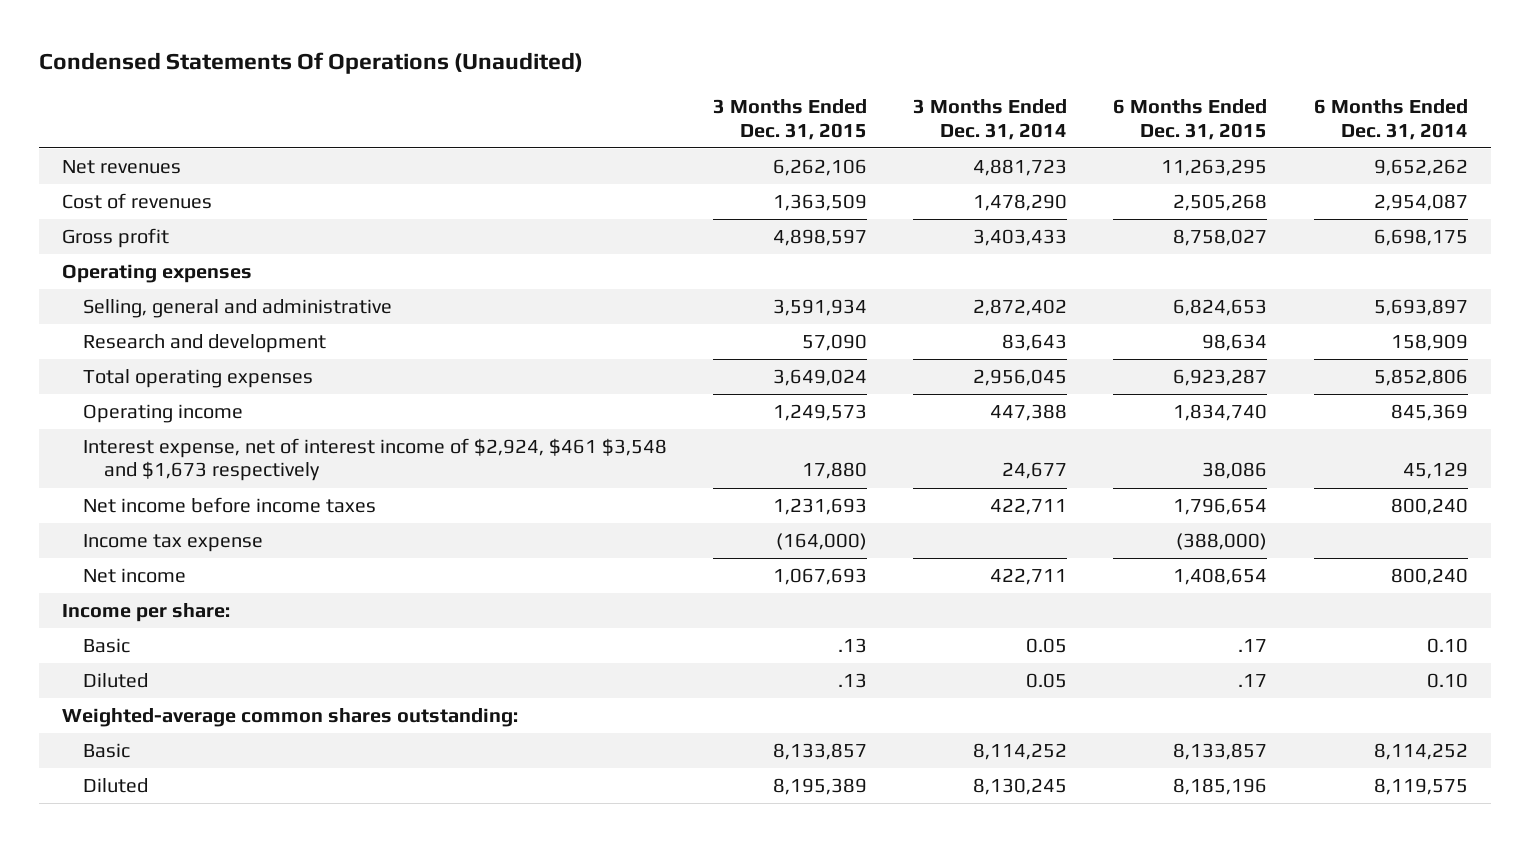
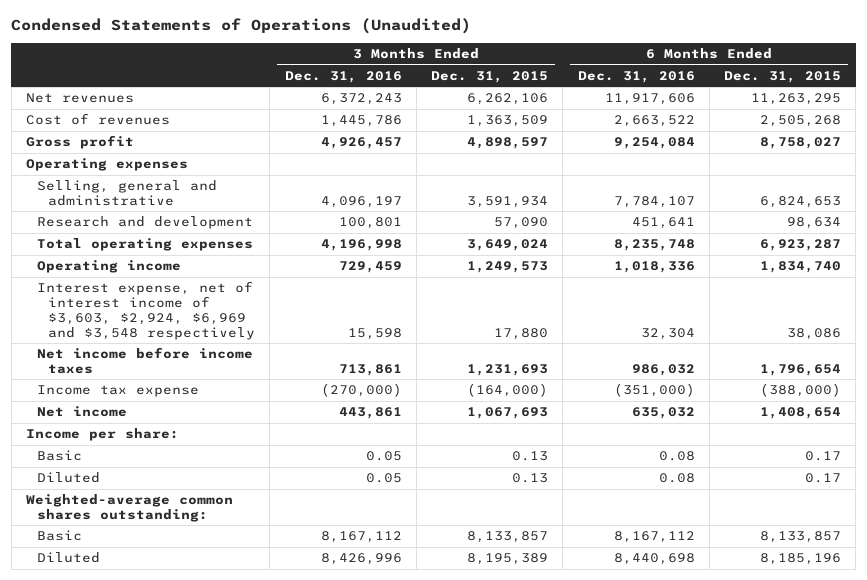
- Condensed Statements Of Operations (Unaudited)
+ Condensed Statements of Operations (Unaudited)
- | 3 Months Ended Dec. 31, 2015 | 3 Months Ended Dec. 31, 2014 | 6 Months Ended Dec. 31, 2015 | 6 Months Ended Dec. 31, 2014
+ | 3 Months Ended Dec. 31, 2016 | 3 Months Ended Dec. 31, 2015 | 6 Months Ended Dec. 31, 2016 | 6 Months Ended Dec. 31, 2015
- Interest expense, net of interest income of $2,924, $461 $3,548 and $1,673 respectively | 17,880 | 24,677 | 38,086 | 45,129
+ Interest expense, net of interest income of $3,603, $2,924, $6,969 and $3,548 respectively | 15,598 | 17,880 | 32,304 | 38,086
- Basic | .13 | 0.05 | .17 | 0.10
- Diluted | .13 | 0.05 | .17 | 0.10
+ Basic | 0.05 | 0.13 | 0.08 | 0.17
+ Diluted | 0.05 | 0.13 | 0.08 | 0.17

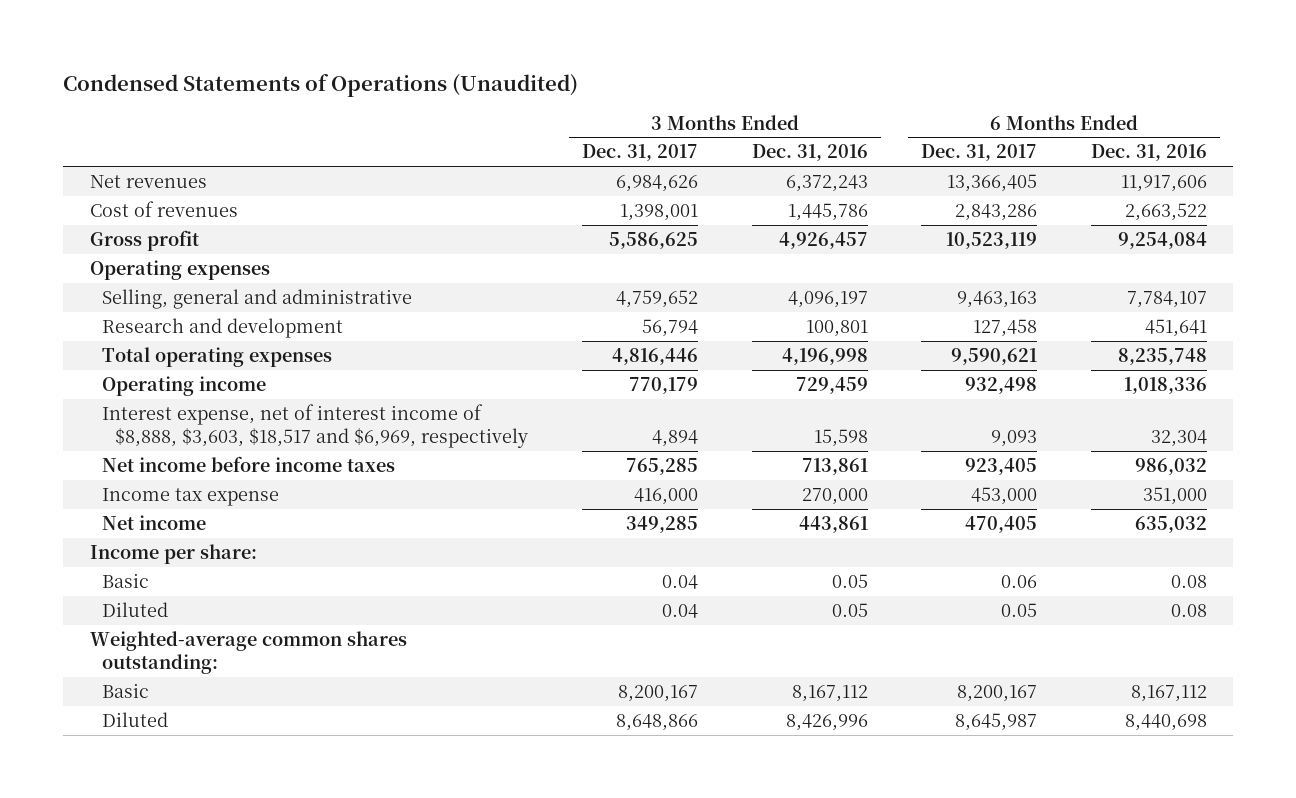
- | 3 Months Ended Dec. 31, 2016 | 3 Months Ended Dec. 31, 2015 | 6 Months Ended Dec. 31, 2016 | 6 Months Ended Dec. 31, 2015
+ | 3 Months Ended Dec. 31, 2017 | 3 Months Ended Dec. 31, 2016 | 6 Months Ended Dec. 31, 2017 | 6 Months Ended Dec. 31, 2016
- Interest expense, net of interest income of $3,603, $2,924, $6,969 and $3,548 respectively | 15,598 | 17,880 | 32,304 | 38,086
+ Interest expense, net of interest income of $8,888, $3,603, $18,517 and $6,969, respectively | 4,894 | 15,598 | 9,093 | 32,304
- Income tax expense | (270,000) | (164,000) | (351,000) | (388,000)
+ Income tax expense | 416,000 | 270,000 | 453,000 | 351,000

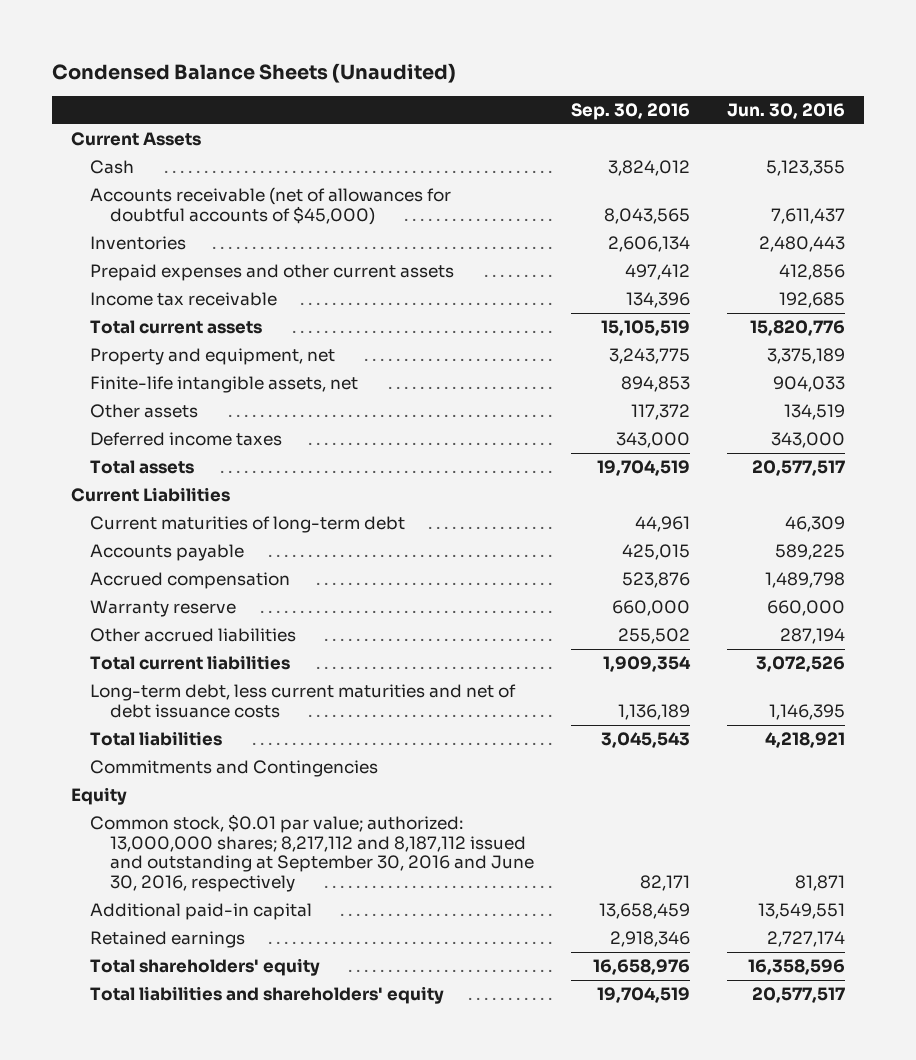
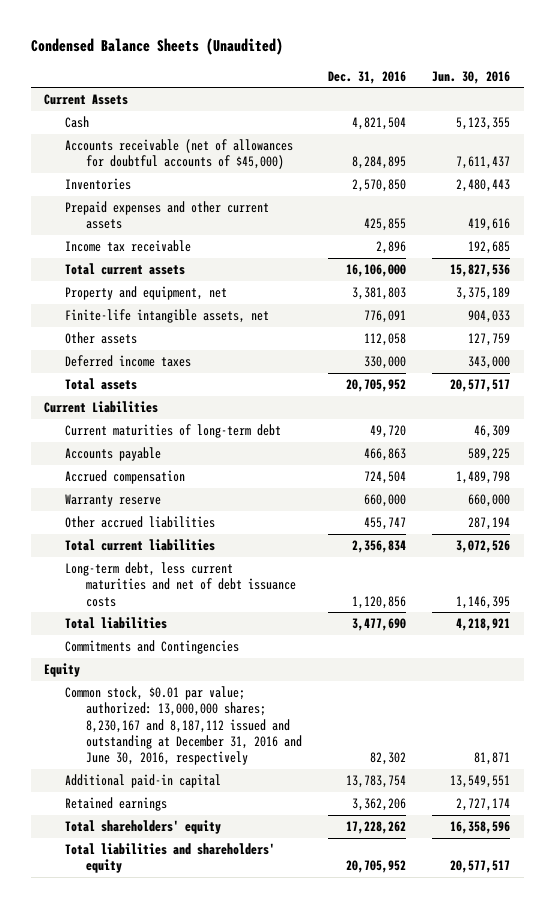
- | Sep. 30, 2016 | Jun. 30, 2016
+ | Dec. 31, 2016 | Jun. 30, 2016
- Prepaid expenses and other current assets | 497,412 | 412,856
+ Prepaid expenses and other current assets | 425,855 | 419,616
- Total current assets | 15,105,519 | 15,820,776
+ Total current assets | 16,106,000 | 15,827,536
- Other assets | 117,372 | 134,519
+ Other assets | 112,058 | 127,759
- Common stock, $0.01 par value; authorized: 13,000,000 shares; 8,217,112 and 8,187,112 issued and outstanding at September 30, 2016 and June 30, 2016, respectively | 82,171 | 81,871
+ Common stock, $0.01 par value; authorized: 13,000,000 shares; 8,230,167 and 8,187,112 issued and outstanding at December 31, 2016 and June 30, 2016, respectively | 82,302 | 81,871

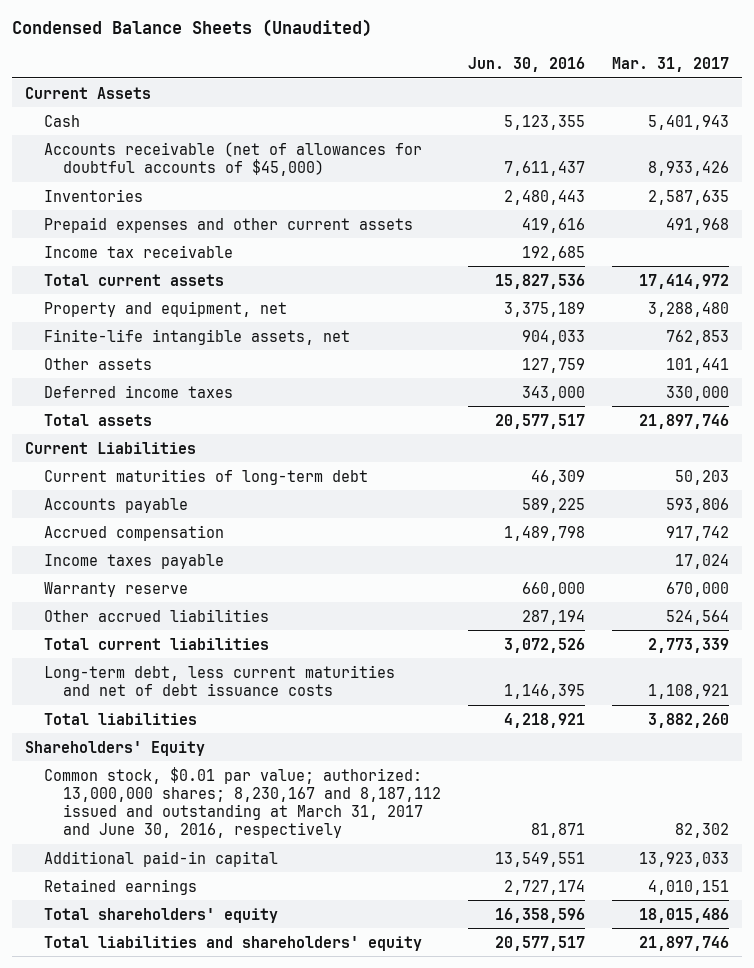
- | Dec. 31, 2016 | Jun. 30, 2016
+ | Jun. 30, 2016 | Mar. 31, 2017
+ Income taxes payable | | 17,024
- Commitments and Contingencies
- Equity
- Common stock, $0.01 par value; authorized: 13,000,000 shares; 8,230,167 and 8,187,112 issued and outstanding at December 31, 2016 and June 30, 2016, respectively | 82,302 | 81,871
+ Shareholders' Equity
+ Common stock, $0.01 par value; authorized: 13,000,000 shares; 8,230,167 and 8,187,112 issued and outstanding at March 31, 2017 and June 30, 2016, respectively | 81,871 | 82,302

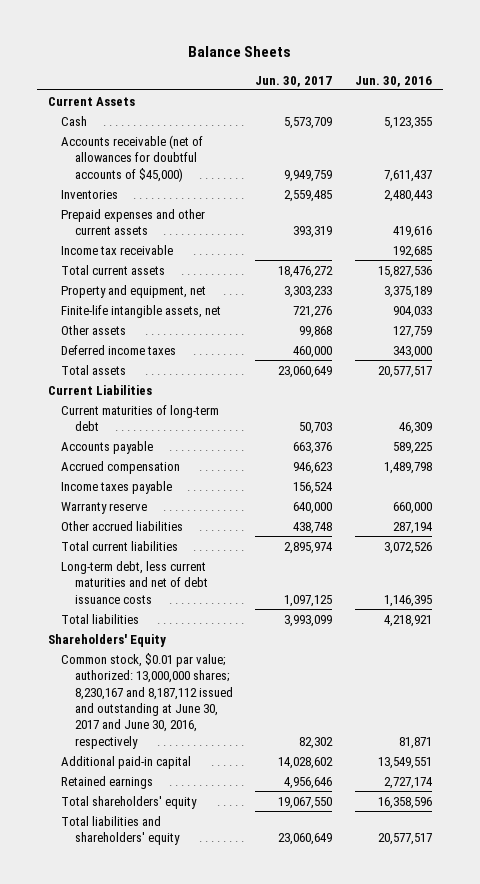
- Condensed Balance Sheets (Unaudited)
+ Balance Sheets
- | Jun. 30, 2016 | Mar. 31, 2017
+ | Jun. 30, 2017 | Jun. 30, 2016
- Common stock, $0.01 par value; authorized: 13,000,000 shares; 8,230,167 and 8,187,112 issued and outstanding at March 31, 2017 and June 30, 2016, respectively | 81,871 | 82,302
+ Common stock, $0.01 par value; authorized: 13,000,000 shares; 8,230,167 and 8,187,112 issued and outstanding at June 30, 2017 and June 30, 2016, respectively | 82,302 | 81,871

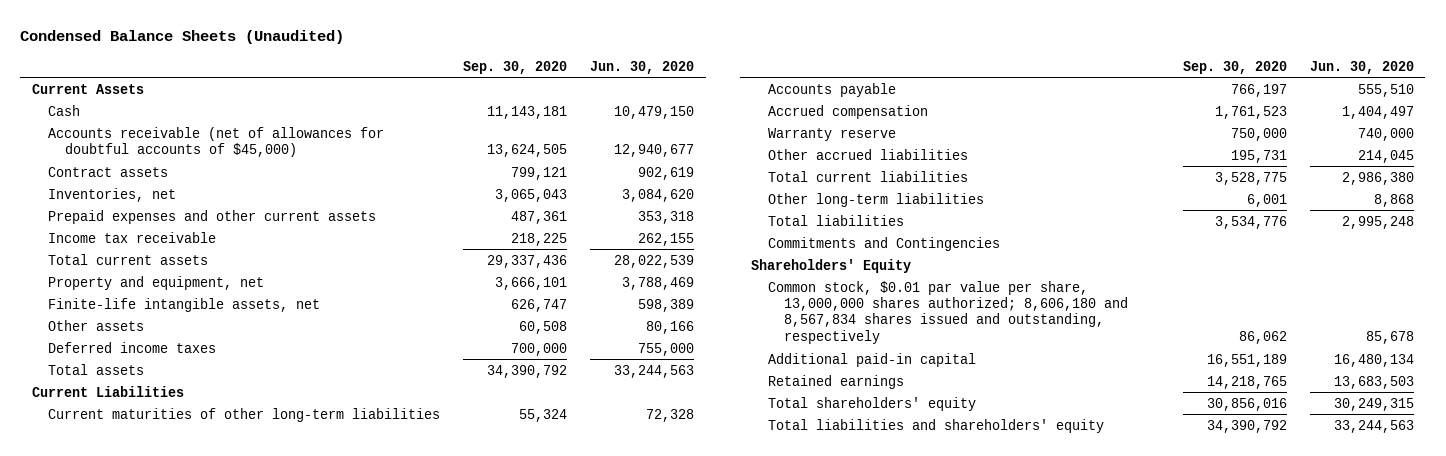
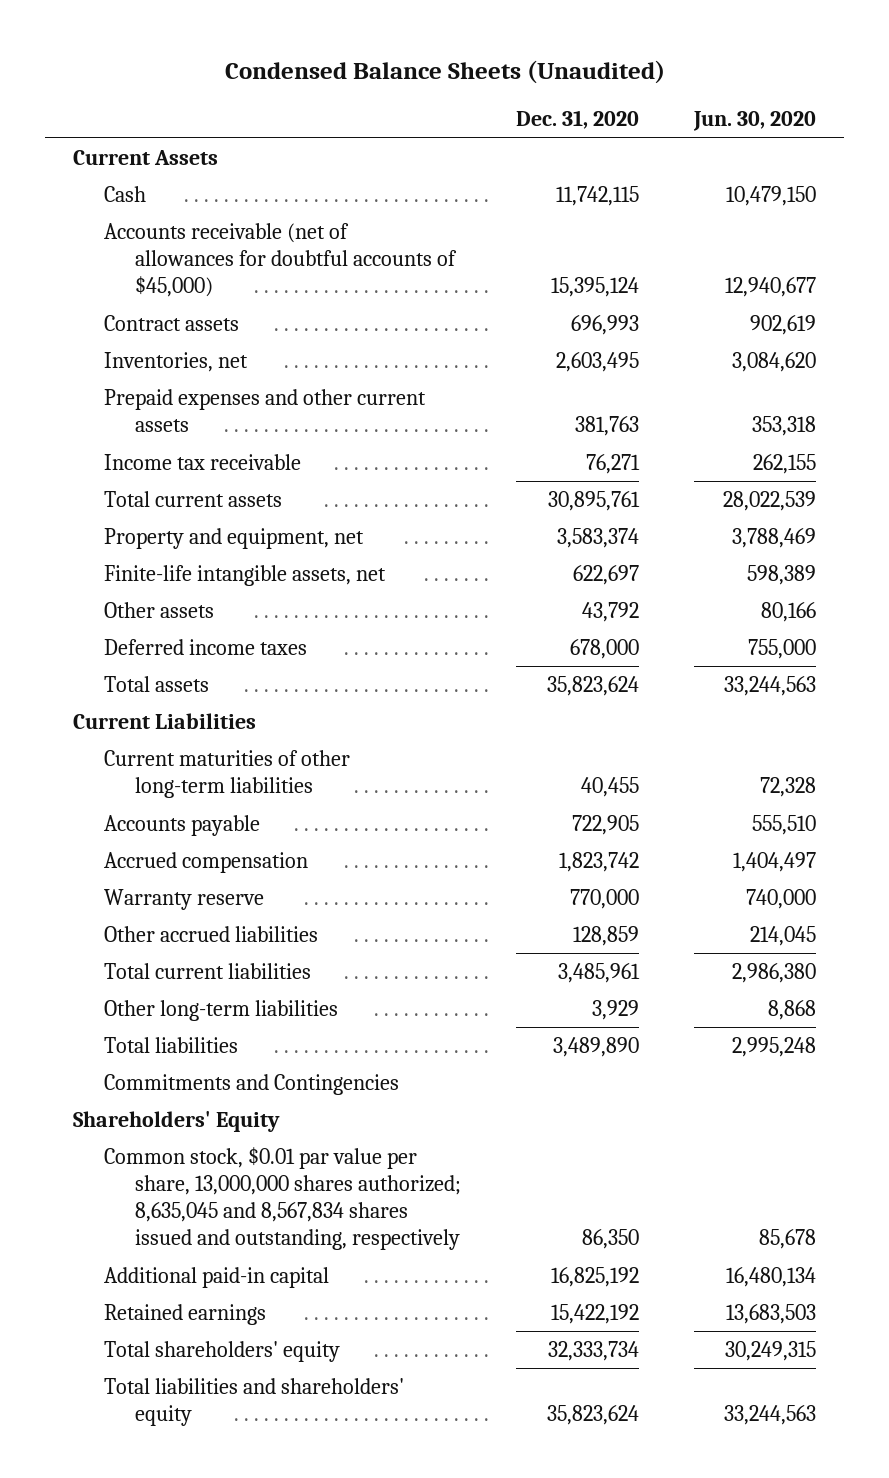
- | Sep. 30, 2020 | Jun. 30, 2020
+ | Dec. 31, 2020 | Jun. 30, 2020
- Common stock, $0.01 par value per share, 13,000,000 shares authorized; 8,606,180 and 8,567,834 shares issued and outstanding, respectively | 86,062 | 85,678
+ Common stock, $0.01 par value per share, 13,000,000 shares authorized; 8,635,045 and 8,567,834 shares issued and outstanding, respectively | 86,350 | 85,678

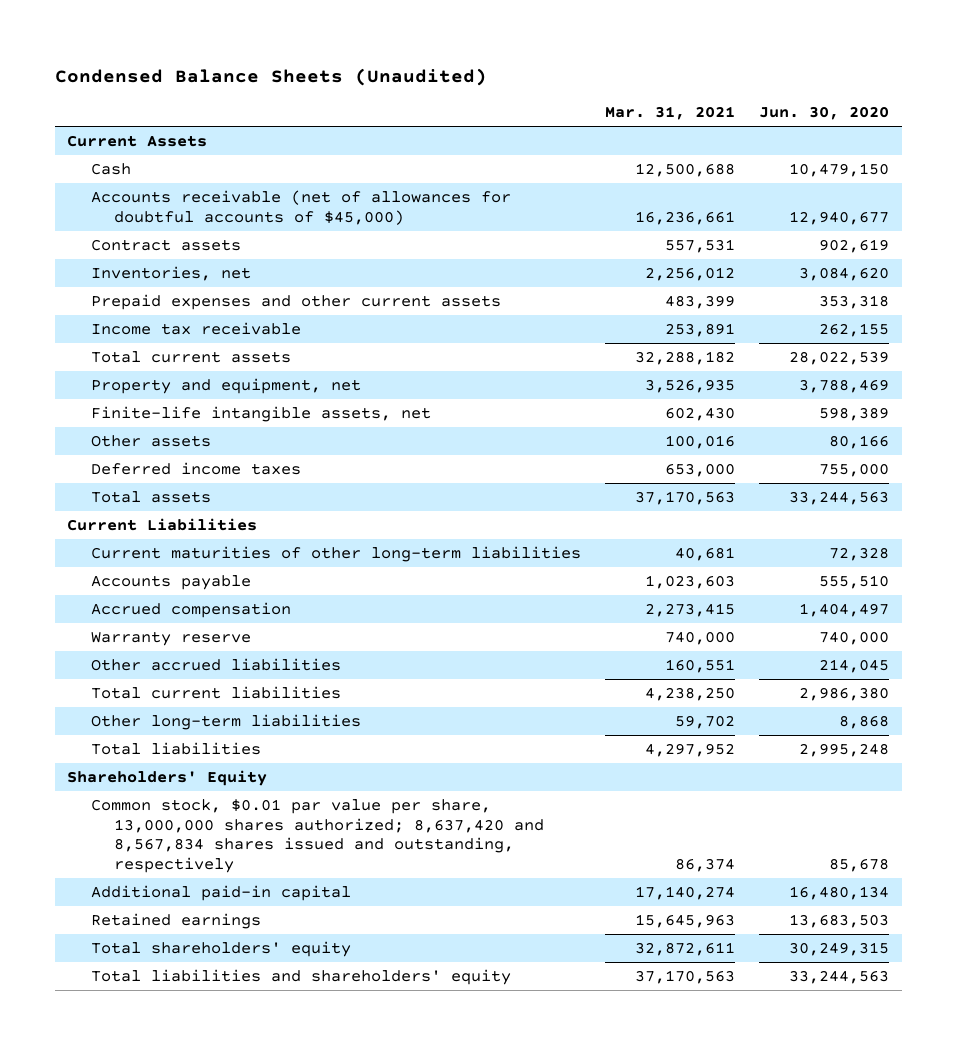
- | Dec. 31, 2020 | Jun. 30, 2020
+ | Mar. 31, 2021 | Jun. 30, 2020
- Commitments and Contingencies
- Common stock, $0.01 par value per share, 13,000,000 shares authorized; 8,635,045 and 8,567,834 shares issued and outstanding, respectively | 86,350 | 85,678
+ Common stock, $0.01 par value per share, 13,000,000 shares authorized; 8,637,420 and 8,567,834 shares issued and outstanding, respectively | 86,374 | 85,678

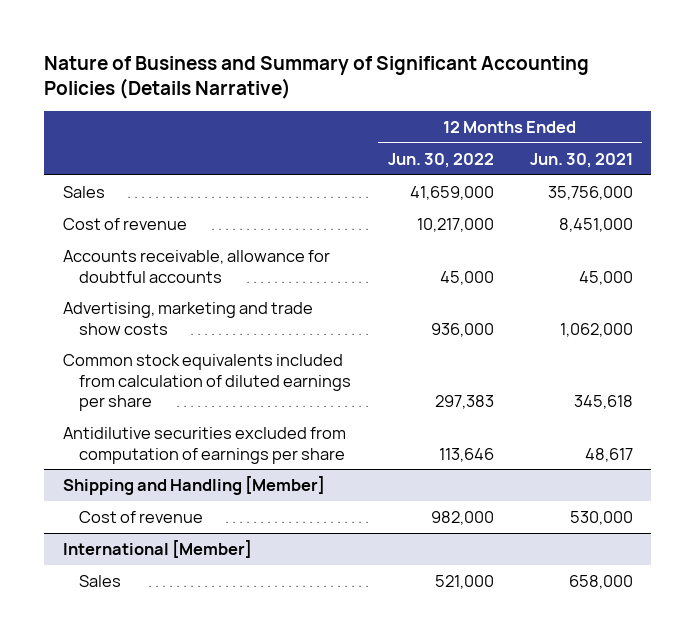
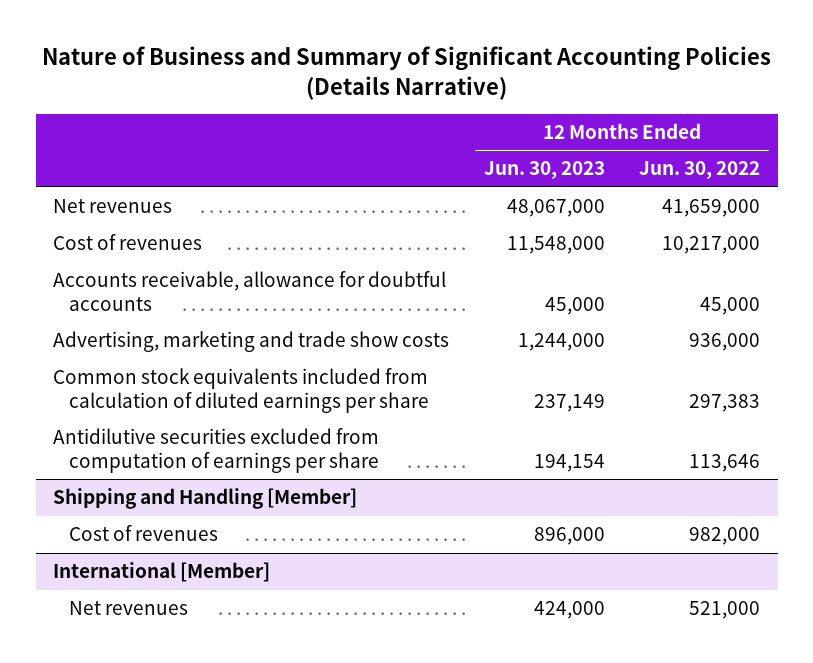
- | 12 Months Ended Jun. 30, 2022 | 12 Months Ended Jun. 30, 2021
+ | 12 Months Ended Jun. 30, 2023 | 12 Months Ended Jun. 30, 2022
- Sales | 41,659,000 | 35,756,000
- Cost of revenue | 10,217,000 | 8,451,000
+ Net revenues | 48,067,000 | 41,659,000
+ Cost of revenues | 11,548,000 | 10,217,000
@ Shipping and Handling [Member]
- Cost of revenue | 982,000 | 530,000
+ Cost of revenues | 896,000 | 982,000
@ International [Member]
- Sales | 521,000 | 658,000
+ Net revenues | 424,000 | 521,000

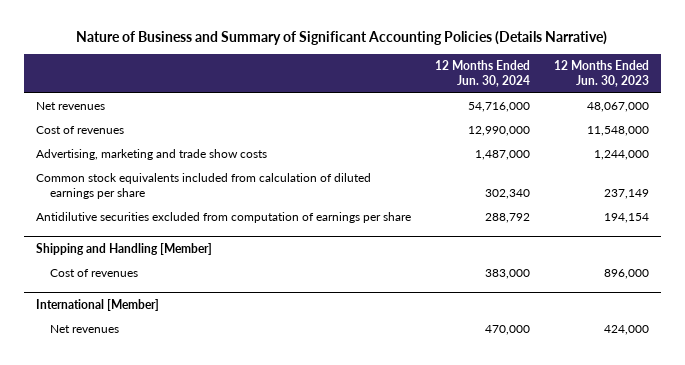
- | 12 Months Ended Jun. 30, 2023 | 12 Months Ended Jun. 30, 2022
+ | 12 Months Ended Jun. 30, 2024 | 12 Months Ended Jun. 30, 2023
- Accounts receivable, allowance for doubtful accounts | 45,000 | 45,000

